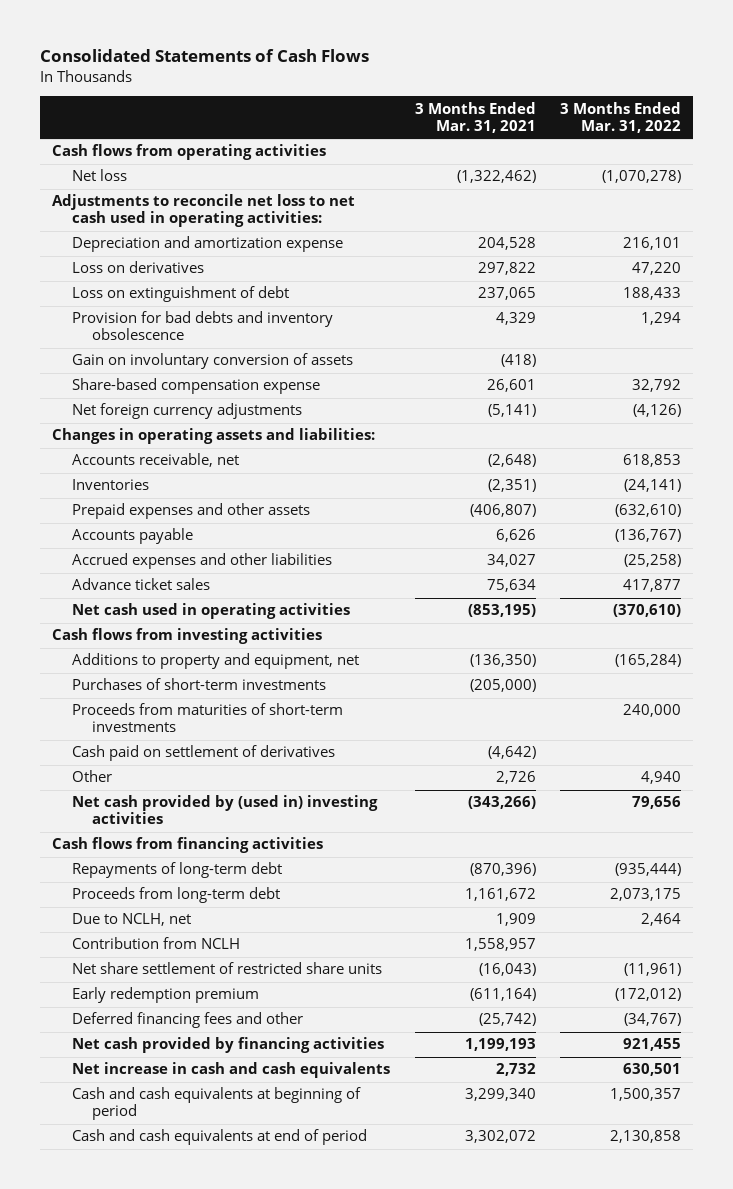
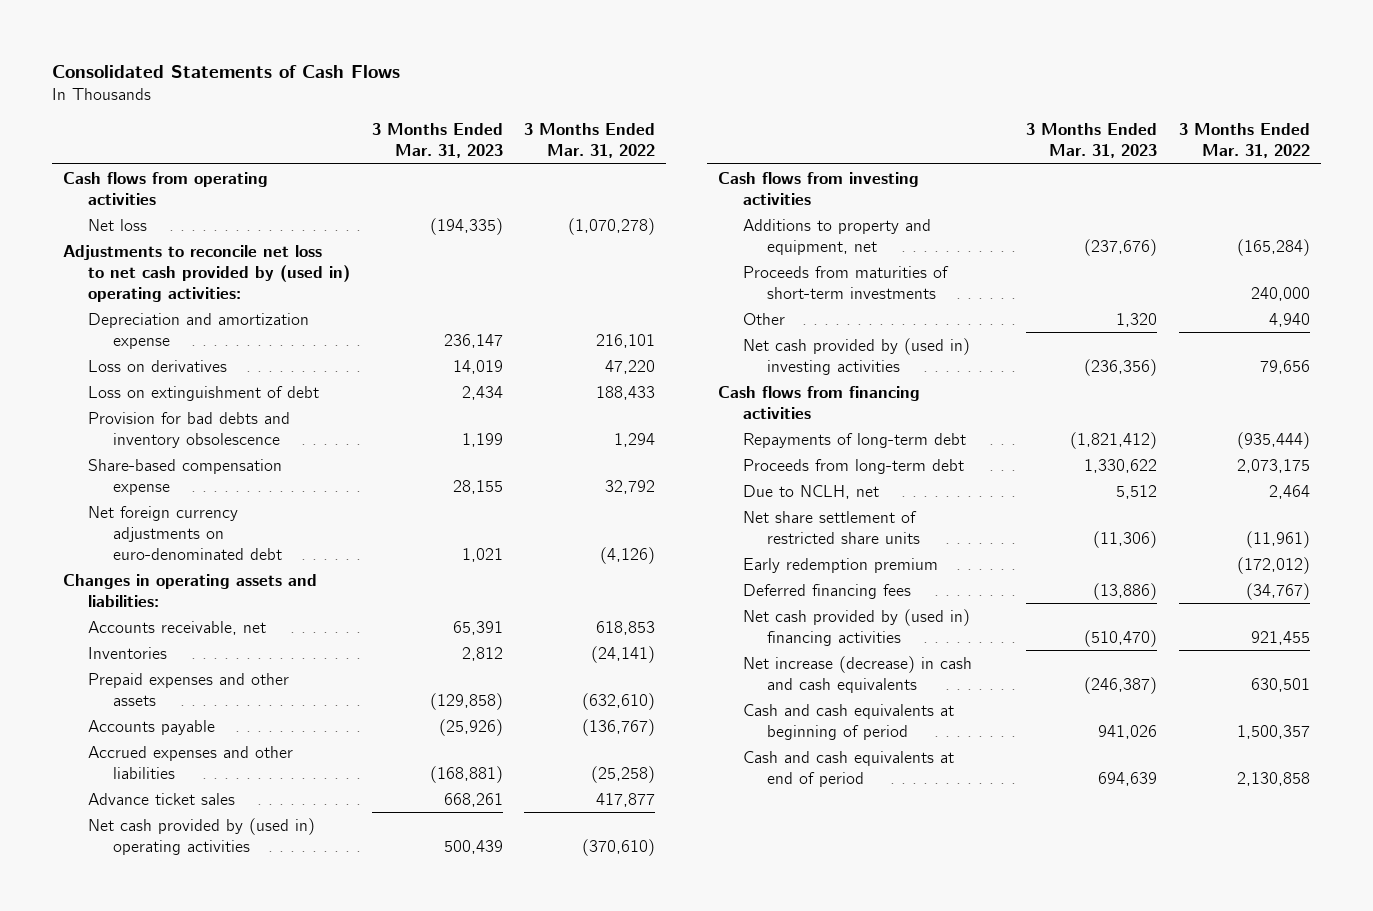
- | 3 Months Ended Mar. 31, 2021 | 3 Months Ended Mar. 31, 2022
+ | 3 Months Ended Mar. 31, 2023 | 3 Months Ended Mar. 31, 2022
- Adjustments to reconcile net loss to net cash used in operating activities:
+ Adjustments to reconcile net loss to net cash provided by (used in) operating activities:
- Gain on involuntary conversion of assets | (418) |
- Net foreign currency adjustments | (5,141) | (4,126)
+ Net foreign currency adjustments on euro-denominated debt | 1,021 | (4,126)
- Net cash used in operating activities | (853,195) | (370,610)
+ Net cash provided by (used in) operating activities | 500,439 | (370,610)
- Purchases of short-term investments | (205,000) |
- Cash paid on settlement of derivatives | (4,642) |
- Contribution from NCLH | 1,558,957 |
- Deferred financing fees and other | (25,742) | (34,767)
- Net cash provided by financing activities | 1,199,193 | 921,455
- Net increase in cash and cash equivalents | 2,732 | 630,501
+ Deferred financing fees | (13,886) | (34,767)
+ Net cash provided by (used in) financing activities | (510,470) | 921,455
+ Net increase (decrease) in cash and cash equivalents | (246,387) | 630,501

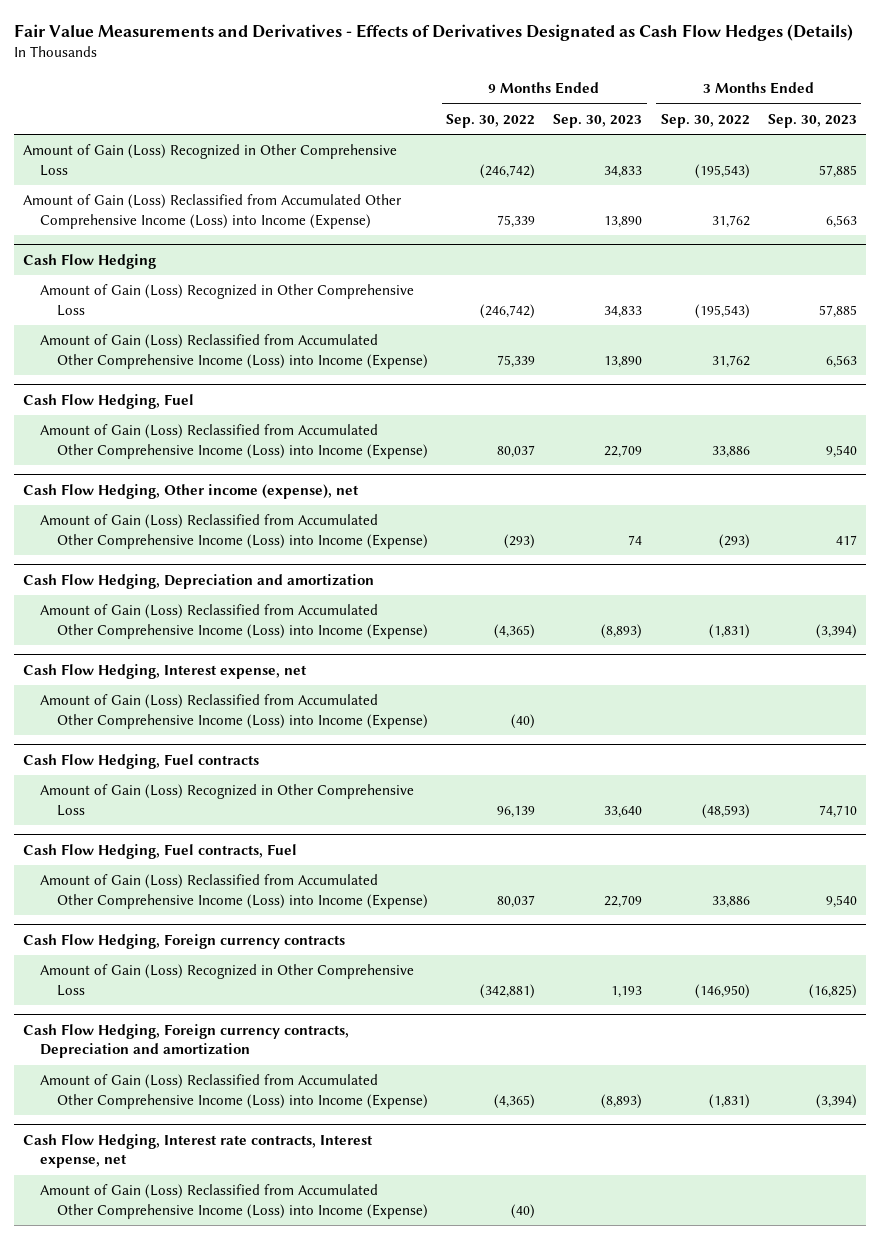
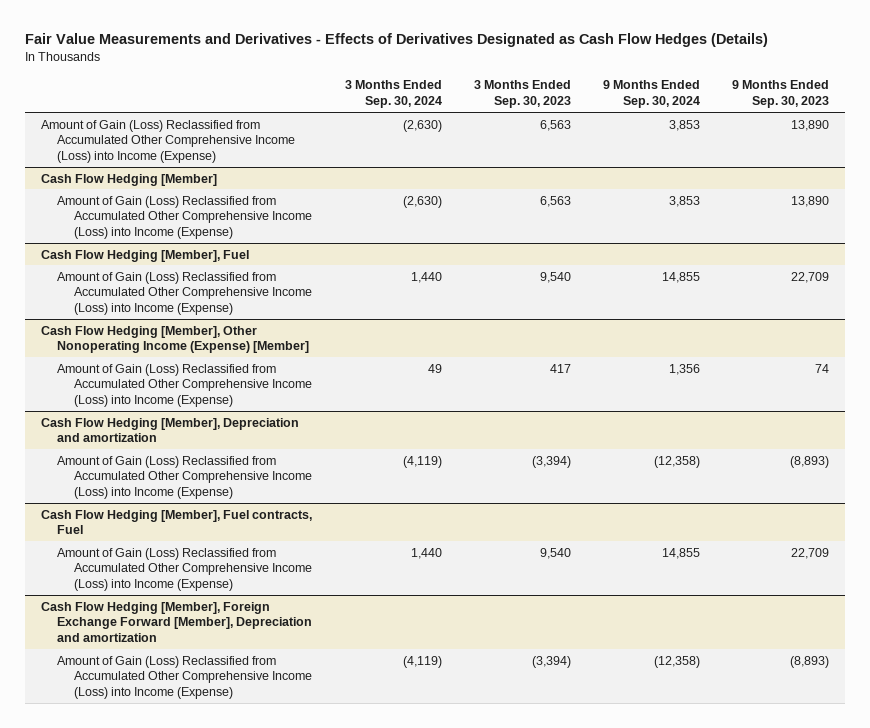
- | 9 Months Ended Sep. 30, 2022 | 9 Months Ended Sep. 30, 2023 | 3 Months Ended Sep. 30, 2022 | 3 Months Ended Sep. 30, 2023
+ | 3 Months Ended Sep. 30, 2024 | 3 Months Ended Sep. 30, 2023 | 9 Months Ended Sep. 30, 2024 | 9 Months Ended Sep. 30, 2023
- Amount of Gain (Loss) Recognized in Other Comprehensive Loss | (246,742) | 34,833 | (195,543) | 57,885
- Cash Flow Hedging
- Amount of Gain (Loss) Recognized in Other Comprehensive Loss | (246,742) | 34,833 | (195,543) | 57,885
+ Cash Flow Hedging [Member]
- Cash Flow Hedging, Fuel
+ Cash Flow Hedging [Member], Fuel
- Cash Flow Hedging, Other income (expense), net
+ Cash Flow Hedging [Member], Other Nonoperating Income (Expense) [Member]
- Cash Flow Hedging, Depreciation and amortization
+ Cash Flow Hedging [Member], Depreciation and amortization
- Cash Flow Hedging, Interest expense, net
- Amount of Gain (Loss) Reclassified from Accumulated Other Comprehensive Income (Loss) into Income (Expense) | (40) | | |
- Cash Flow Hedging, Fuel contracts
- Amount of Gain (Loss) Recognized in Other Comprehensive Loss | 96,139 | 33,640 | (48,593) | 74,710
- Cash Flow Hedging, Fuel contracts, Fuel
+ Cash Flow Hedging [Member], Fuel contracts, Fuel
- Cash Flow Hedging, Foreign currency contracts
- Amount of Gain (Loss) Recognized in Other Comprehensive Loss | (342,881) | 1,193 | (146,950) | (16,825)
- Cash Flow Hedging, Foreign currency contracts, Depreciation and amortization
+ Cash Flow Hedging [Member], Foreign Exchange Forward [Member], Depreciation and amortization
- Cash Flow Hedging, Interest rate contracts, Interest expense, net
- Amount of Gain (Loss) Reclassified from Accumulated Other Comprehensive Income (Loss) into Income (Expense) | (40) | | |

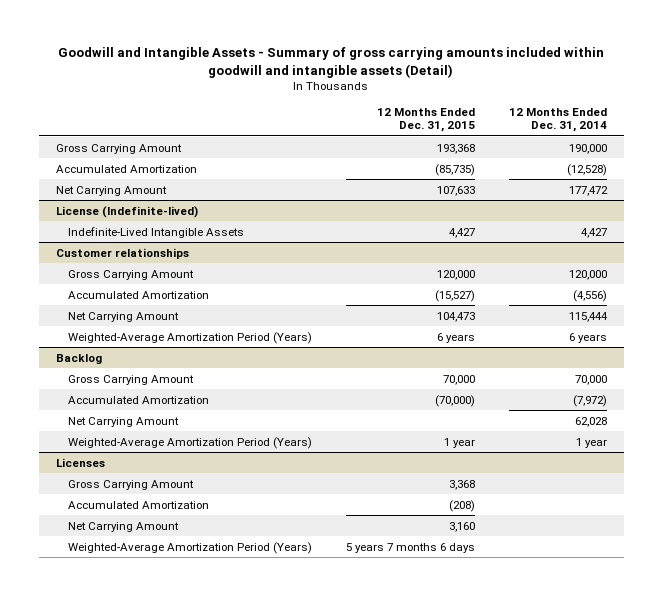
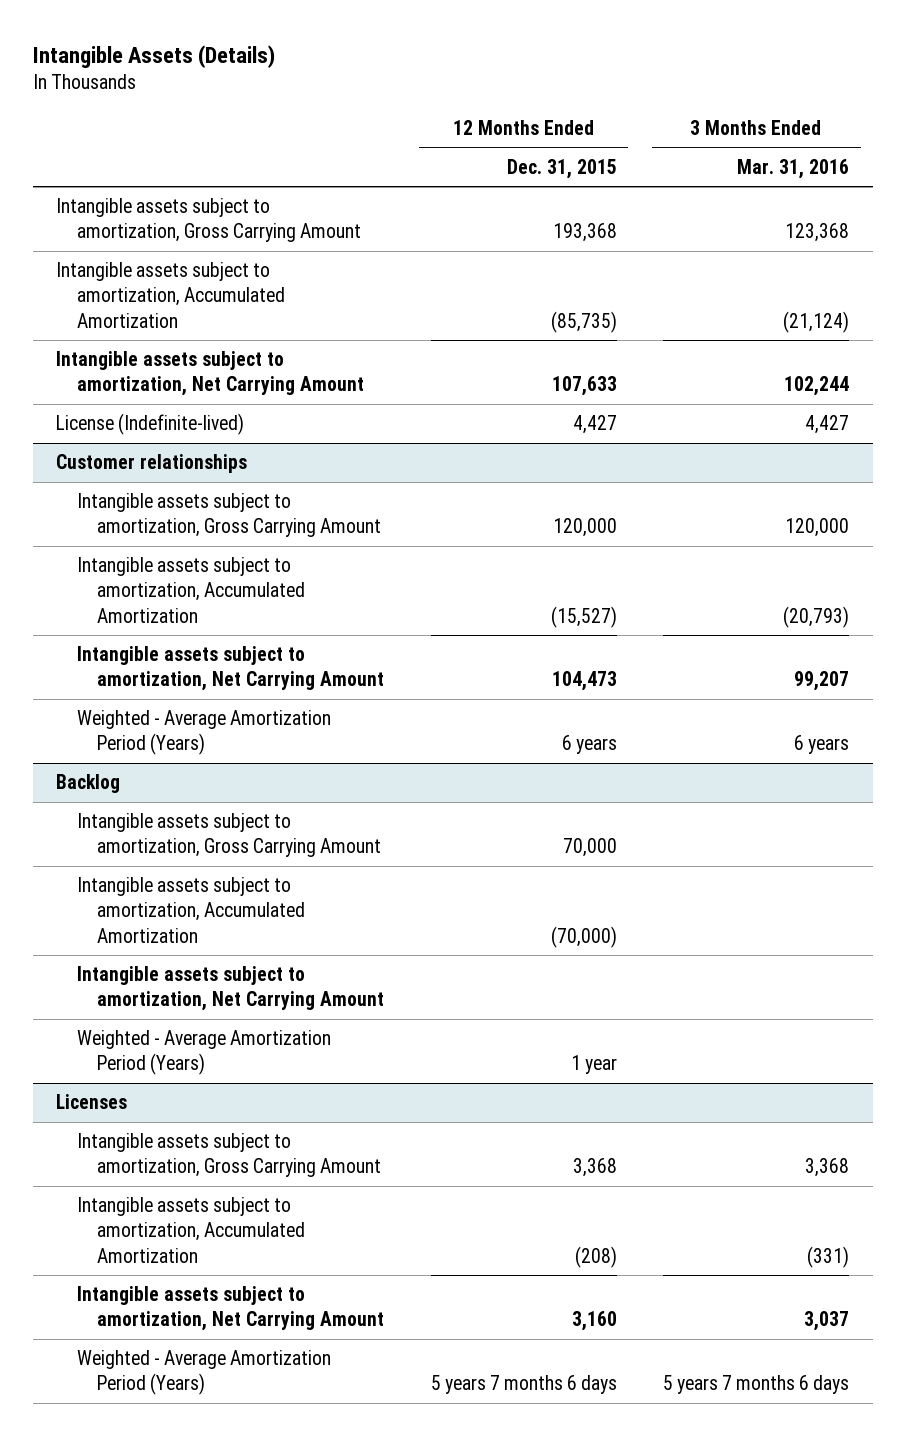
- Goodwill and Intangible Assets - Summary of gross carrying amounts included within goodwill and intangible assets (Detail)
+ Intangible Assets (Details)
- | 12 Months Ended Dec. 31, 2015 | 12 Months Ended Dec. 31, 2014
+ | 12 Months Ended Dec. 31, 2015 | 3 Months Ended Mar. 31, 2016
- Gross Carrying Amount | 193,368 | 190,000
- Accumulated Amortization | (85,735) | (12,528)
- Net Carrying Amount | 107,633 | 177,472
- License (Indefinite-lived)
- Indefinite-Lived Intangible Assets | 4,427 | 4,427
+ Intangible assets subject to amortization, Gross Carrying Amount | 193,368 | 123,368
+ Intangible assets subject to amortization, Accumulated Amortization | (85,735) | (21,124)
+ Intangible assets subject to amortization, Net Carrying Amount | 107,633 | 102,244
+ License (Indefinite-lived) | 4,427 | 4,427
@ Customer relationships
- Gross Carrying Amount | 120,000 | 120,000
- Accumulated Amortization | (15,527) | (4,556)
- Net Carrying Amount | 104,473 | 115,444
- Weighted-Average Amortization Period (Years) | 6 years | 6 years
+ Intangible assets subject to amortization, Gross Carrying Amount | 120,000 | 120,000
+ Intangible assets subject to amortization, Accumulated Amortization | (15,527) | (20,793)
+ Intangible assets subject to amortization, Net Carrying Amount | 104,473 | 99,207
+ Weighted - Average Amortization Period (Years) | 6 years | 6 years
@ Backlog
- Gross Carrying Amount | 70,000 | 70,000
- Accumulated Amortization | (70,000) | (7,972)
- Net Carrying Amount | | 62,028
- Weighted-Average Amortization Period (Years) | 1 year | 1 year
+ Intangible assets subject to amortization, Gross Carrying Amount | 70,000 |
+ Intangible assets subject to amortization, Accumulated Amortization | (70,000) |
+ Intangible assets subject to amortization, Net Carrying Amount
+ Weighted - Average Amortization Period (Years) | 1 year |
@ Licenses
- Gross Carrying Amount | 3,368 |
- Accumulated Amortization | (208) |
- Net Carrying Amount | 3,160 |
- Weighted-Average Amortization Period (Years) | 5 years 7 months 6 days |
+ Intangible assets subject to amortization, Gross Carrying Amount | 3,368 | 3,368
+ Intangible assets subject to amortization, Accumulated Amortization | (208) | (331)
+ Intangible assets subject to amortization, Net Carrying Amount | 3,160 | 3,037
+ Weighted - Average Amortization Period (Years) | 5 years 7 months 6 days | 5 years 7 months 6 days

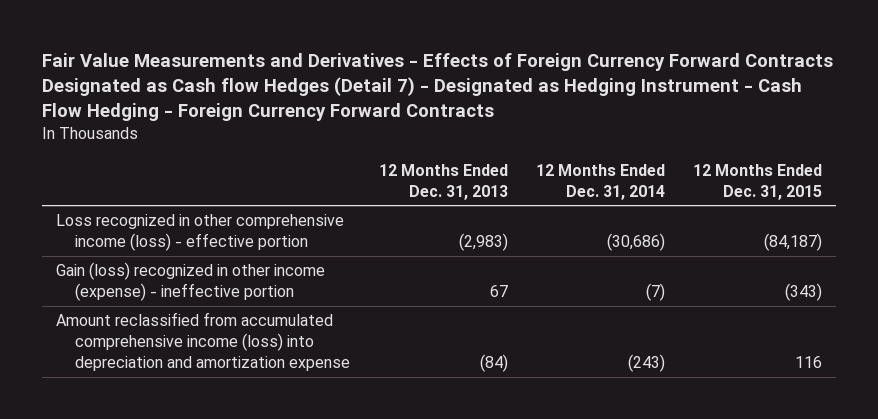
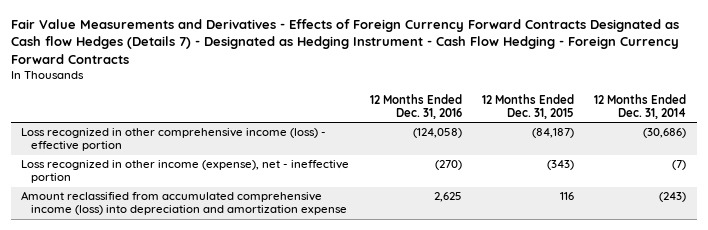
- Fair Value Measurements and Derivatives - Effects of Foreign Currency Forward Contracts Designated as Cash flow Hedges (Detail 7) - Designated as Hedging Instrument - Cash Flow Hedging - Foreign Currency Forward Contracts
+ Fair Value Measurements and Derivatives - Effects of Foreign Currency Forward Contracts Designated as Cash flow Hedges (Details 7) - Designated as Hedging Instrument - Cash Flow Hedging - Foreign Currency Forward Contracts
- | 12 Months Ended Dec. 31, 2013 | 12 Months Ended Dec. 31, 2014 | 12 Months Ended Dec. 31, 2015
+ | 12 Months Ended Dec. 31, 2016 | 12 Months Ended Dec. 31, 2015 | 12 Months Ended Dec. 31, 2014
- Gain (loss) recognized in other income (expense) - ineffective portion | 67 | (7) | (343)
+ Loss recognized in other income (expense), net - ineffective portion | (270) | (343) | (7)

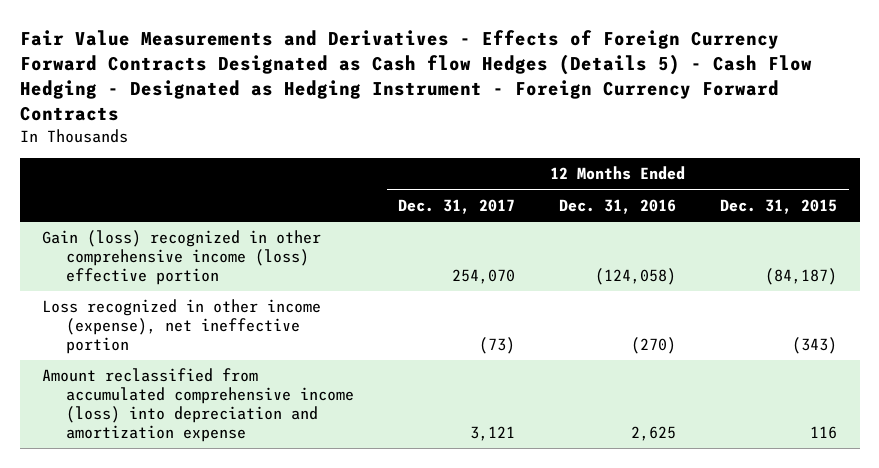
- Fair Value Measurements and Derivatives - Effects of Foreign Currency Forward Contracts Designated as Cash flow Hedges (Details 7) - Designated as Hedging Instrument - Cash Flow Hedging - Foreign Currency Forward Contracts
+ Fair Value Measurements and Derivatives - Effects of Foreign Currency Forward Contracts Designated as Cash flow Hedges (Details 5) - Cash Flow Hedging - Designated as Hedging Instrument - Foreign Currency Forward Contracts
- | 12 Months Ended Dec. 31, 2016 | 12 Months Ended Dec. 31, 2015 | 12 Months Ended Dec. 31, 2014
+ | 12 Months Ended Dec. 31, 2017 | 12 Months Ended Dec. 31, 2016 | 12 Months Ended Dec. 31, 2015
- Loss recognized in other comprehensive income (loss) - effective portion | (124,058) | (84,187) | (30,686)
- Loss recognized in other income (expense), net - ineffective portion | (270) | (343) | (7)
+ Gain (loss) recognized in other comprehensive income (loss) effective portion | 254,070 | (124,058) | (84,187)
+ Loss recognized in other income (expense), net ineffective portion | (73) | (270) | (343)

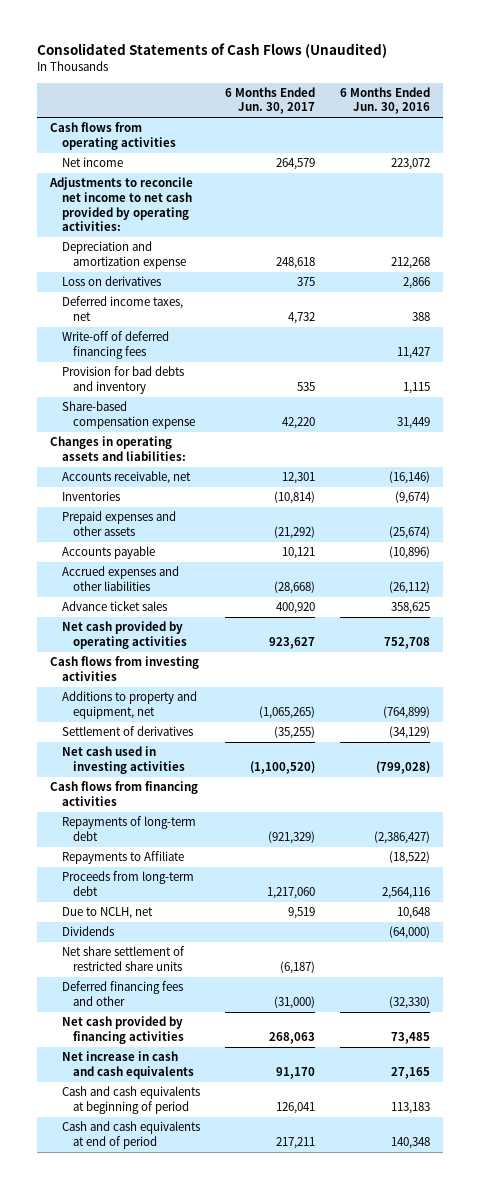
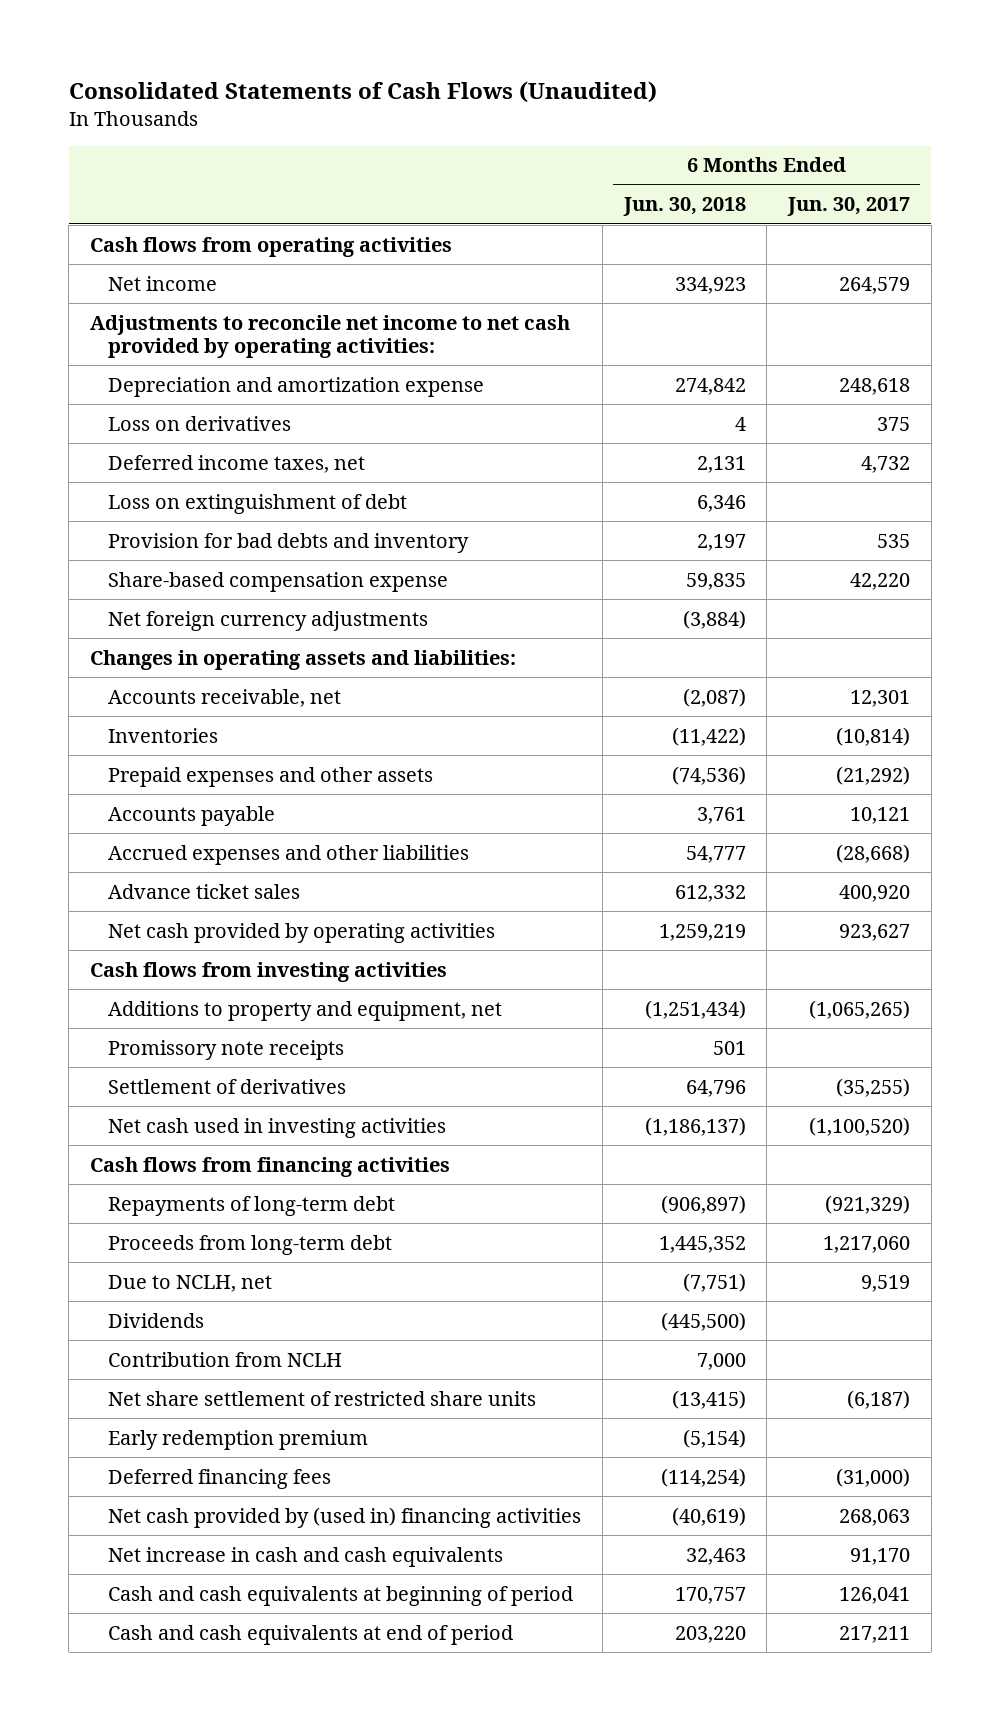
- | 6 Months Ended Jun. 30, 2017 | 6 Months Ended Jun. 30, 2016
+ | 6 Months Ended Jun. 30, 2018 | 6 Months Ended Jun. 30, 2017
- Write-off of deferred financing fees | | 11,427
+ Loss on extinguishment of debt | 6,346 |
+ Net foreign currency adjustments | (3,884) |
+ Promissory note receipts | 501 |
- Repayments to Affiliate | | (18,522)
+ Contribution from NCLH | 7,000 |
- Deferred financing fees and other | (31,000) | (32,330)
- Net cash provided by financing activities | 268,063 | 73,485
+ Early redemption premium | (5,154) |
+ Deferred financing fees | (114,254) | (31,000)
+ Net cash provided by (used in) financing activities | (40,619) | 268,063

